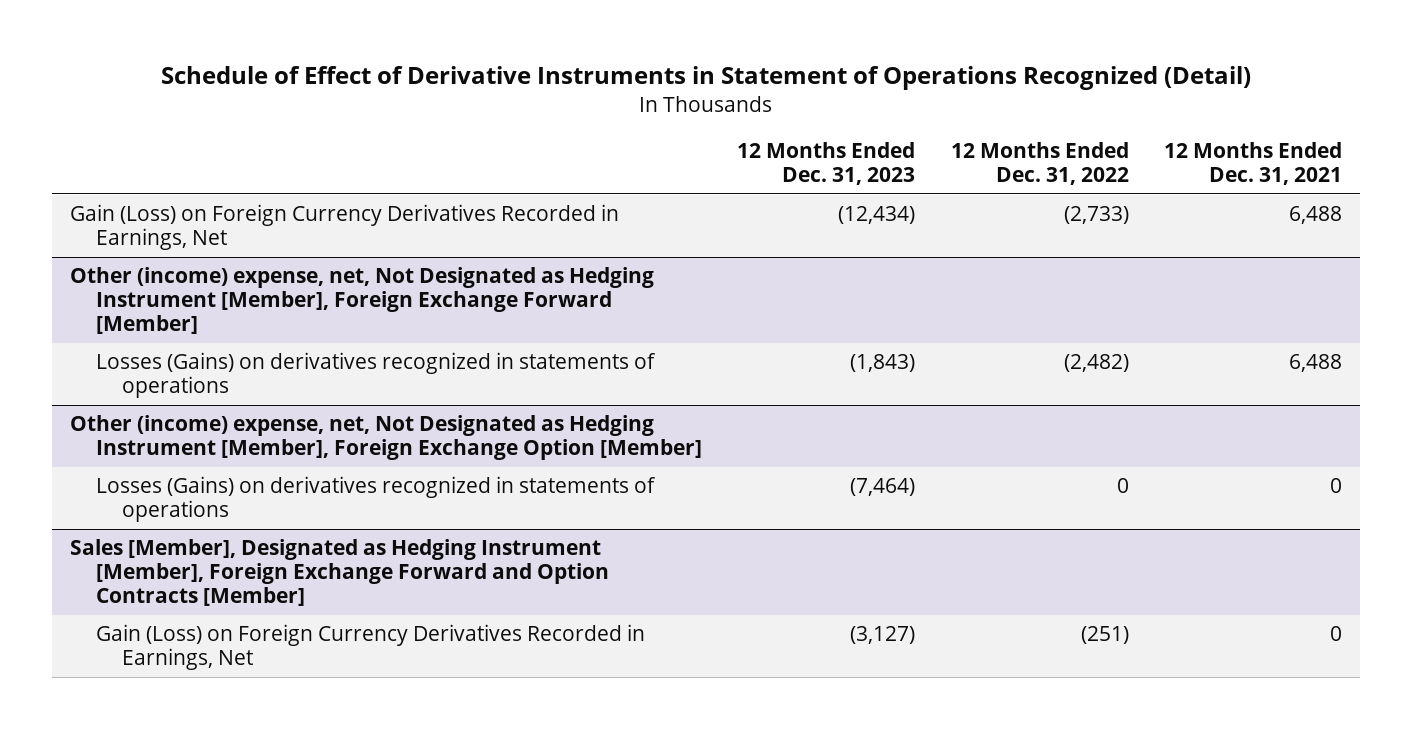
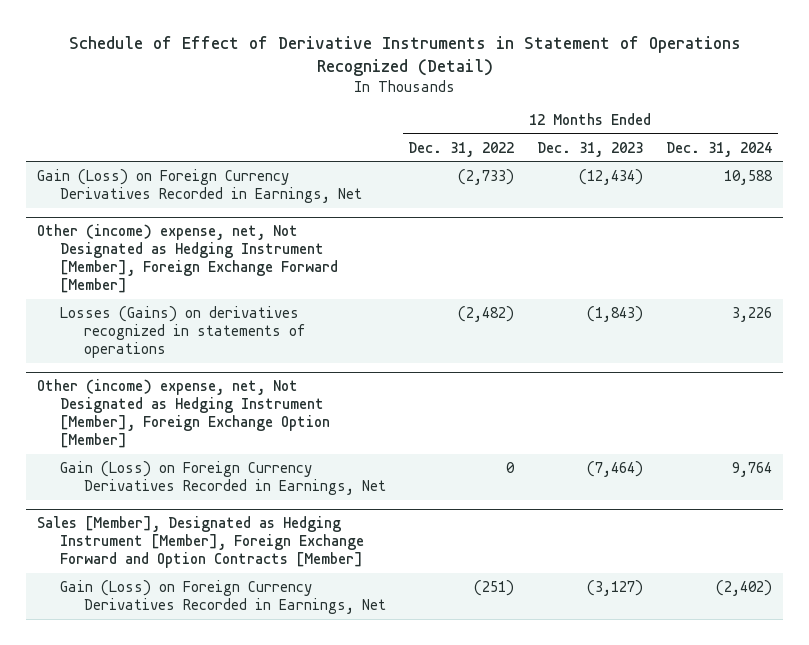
- | 12 Months Ended Dec. 31, 2023 | 12 Months Ended Dec. 31, 2022 | 12 Months Ended Dec. 31, 2021
+ | 12 Months Ended Dec. 31, 2022 | 12 Months Ended Dec. 31, 2023 | 12 Months Ended Dec. 31, 2024
@ Other (income) expense, net, Not Designated as Hedging Instrument [Member], Foreign Exchange Option [Member]
- Losses (Gains) on derivatives recognized in statements of operations | (7,464) | 0 | 0
+ Gain (Loss) on Foreign Currency Derivatives Recorded in Earnings, Net | 0 | (7,464) | 9,764

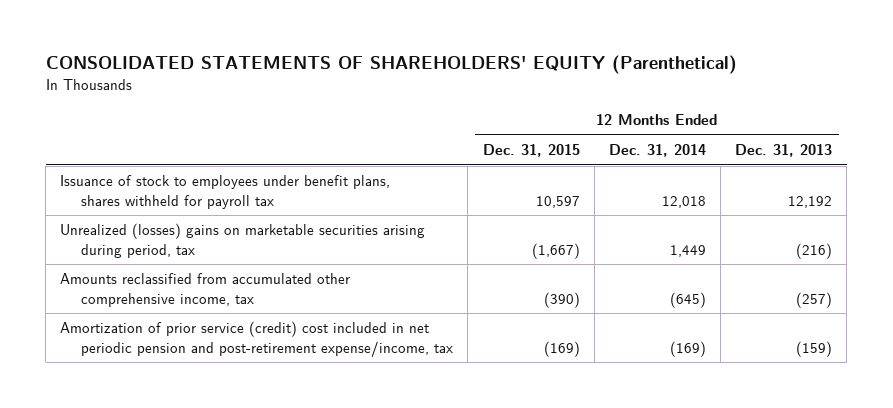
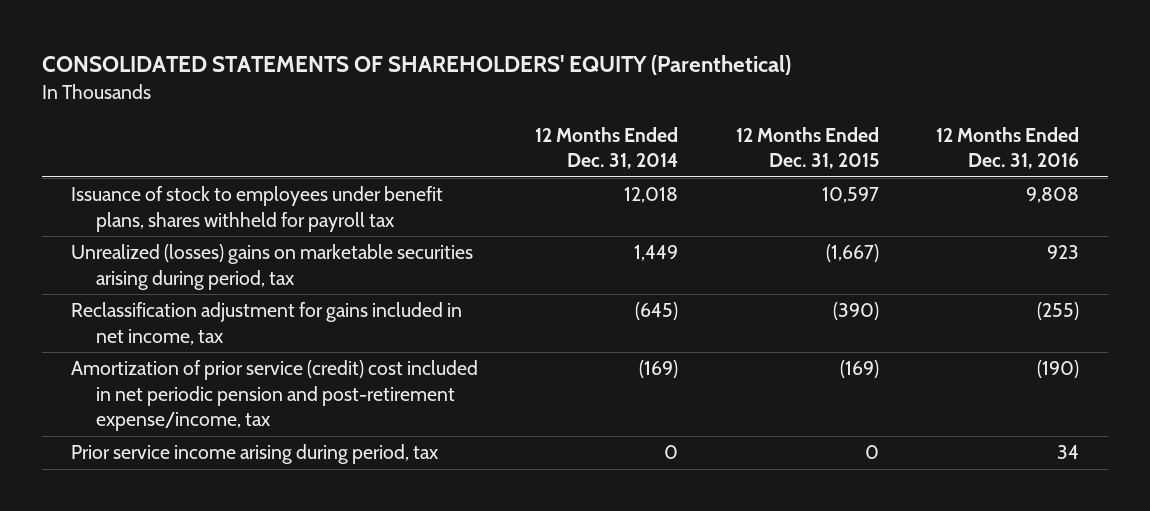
- | 12 Months Ended Dec. 31, 2015 | 12 Months Ended Dec. 31, 2014 | 12 Months Ended Dec. 31, 2013
+ | 12 Months Ended Dec. 31, 2014 | 12 Months Ended Dec. 31, 2015 | 12 Months Ended Dec. 31, 2016
- Amounts reclassified from accumulated other comprehensive income, tax | (390) | (645) | (257)
+ Reclassification adjustment for gains included in net income, tax | (645) | (390) | (255)
+ Prior service income arising during period, tax | 0 | 0 | 34

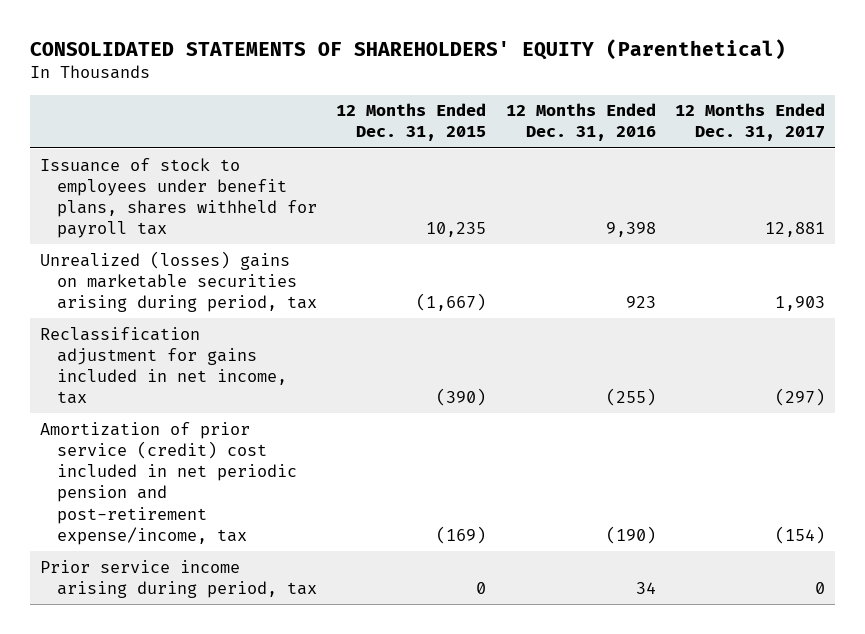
- | 12 Months Ended Dec. 31, 2014 | 12 Months Ended Dec. 31, 2015 | 12 Months Ended Dec. 31, 2016
+ | 12 Months Ended Dec. 31, 2015 | 12 Months Ended Dec. 31, 2016 | 12 Months Ended Dec. 31, 2017
- Issuance of stock to employees under benefit plans, shares withheld for payroll tax | 12,018 | 10,597 | 9,808
+ Issuance of stock to employees under benefit plans, shares withheld for payroll tax | 10,235 | 9,398 | 12,881

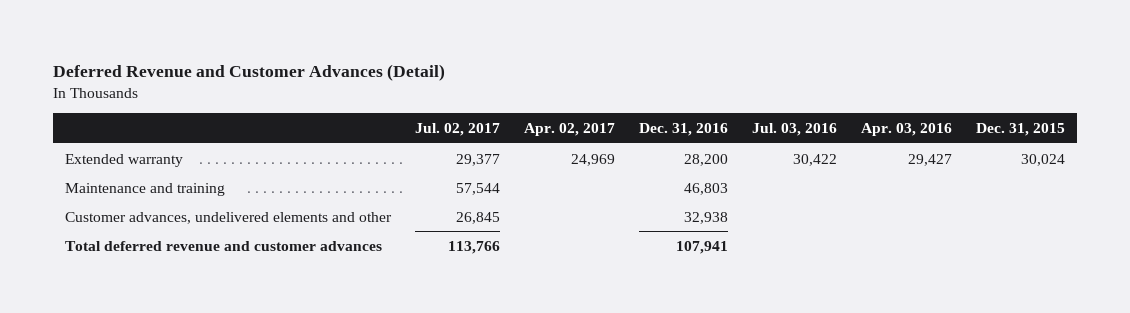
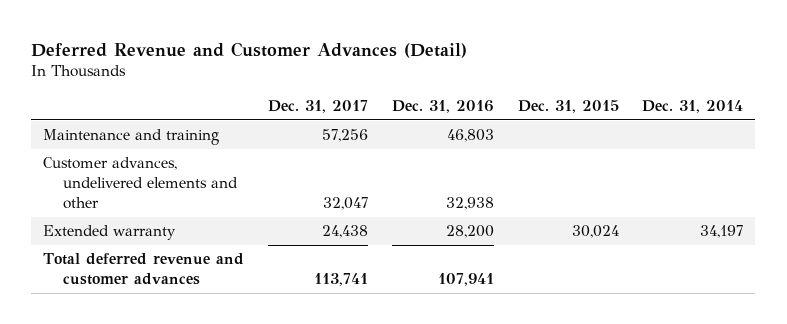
- | Jul. 02, 2017 | Apr. 02, 2017 | Dec. 31, 2016 | Jul. 03, 2016 | Apr. 03, 2016 | Dec. 31, 2015
+ | Dec. 31, 2017 | Dec. 31, 2016 | Dec. 31, 2015 | Dec. 31, 2014
moved down: Extended warranty | 24,438 | 28,200 | 30,024 | 34,197

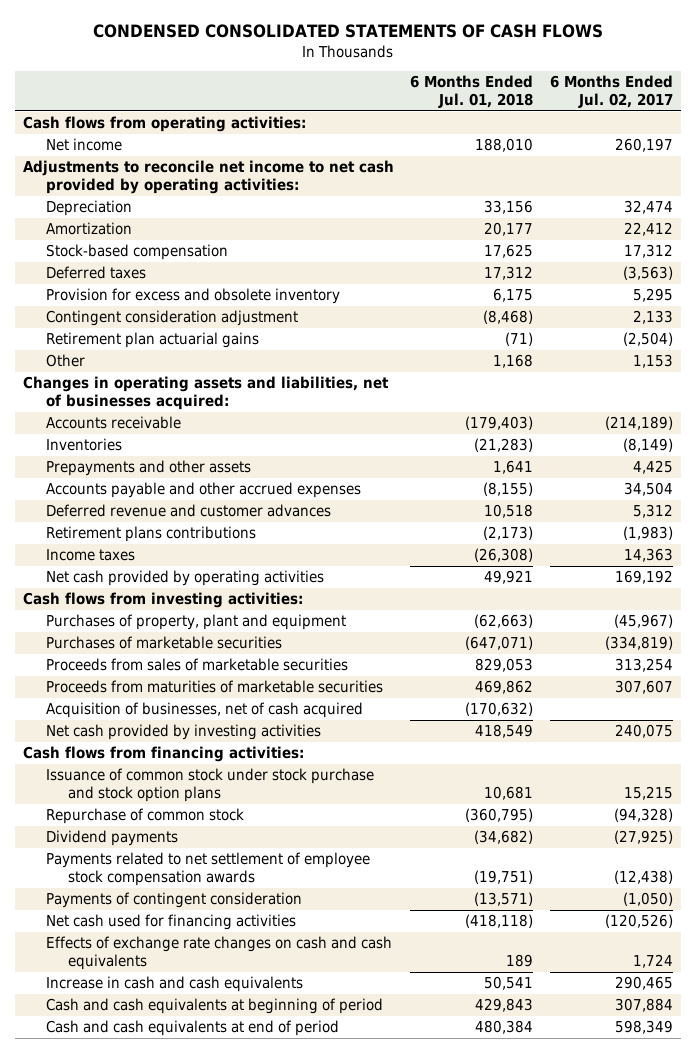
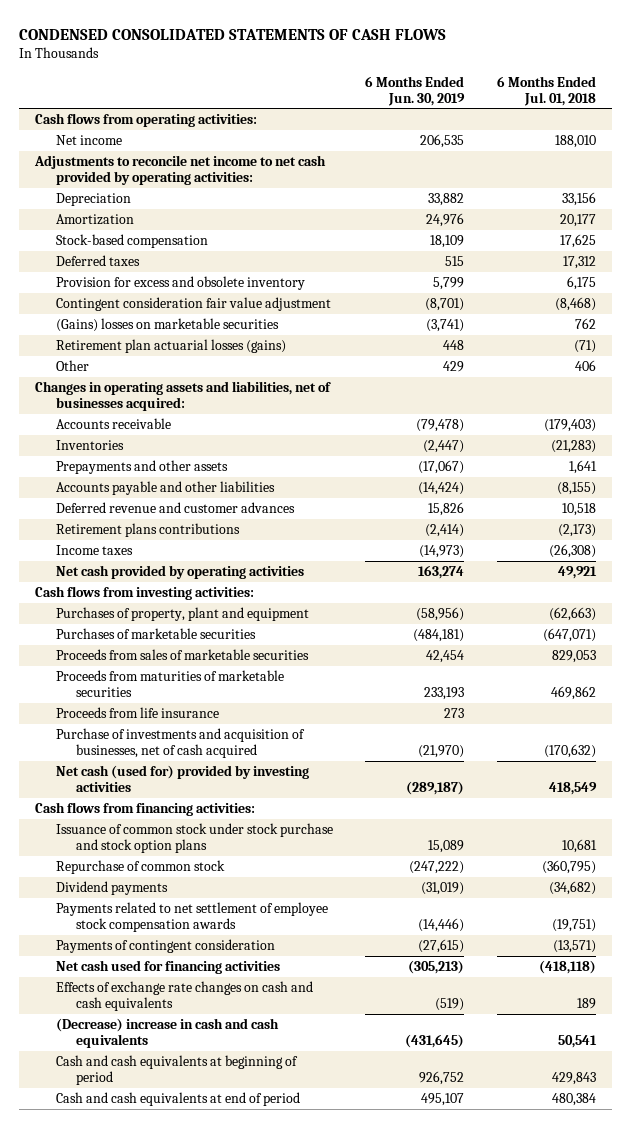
- | 6 Months Ended Jul. 01, 2018 | 6 Months Ended Jul. 02, 2017
+ | 6 Months Ended Jun. 30, 2019 | 6 Months Ended Jul. 01, 2018
- Contingent consideration adjustment | (8,468) | 2,133
- Retirement plan actuarial gains | (71) | (2,504)
- Other | 1,168 | 1,153
+ Contingent consideration fair value adjustment | (8,701) | (8,468)
+ (Gains) losses on marketable securities | (3,741) | 762
+ Retirement plan actuarial losses (gains) | 448 | (71)
+ Other | 429 | 406
- Accounts payable and other accrued expenses | (8,155) | 34,504
+ Accounts payable and other liabilities | (14,424) | (8,155)
- Acquisition of businesses, net of cash acquired | (170,632) |
- Net cash provided by investing activities | 418,549 | 240,075
+ Proceeds from life insurance | 273 |
+ Purchase of investments and acquisition of businesses, net of cash acquired | (21,970) | (170,632)
+ Net cash (used for) provided by investing activities | (289,187) | 418,549
- Increase in cash and cash equivalents | 50,541 | 290,465
+ (Decrease) increase in cash and cash equivalents | (431,645) | 50,541

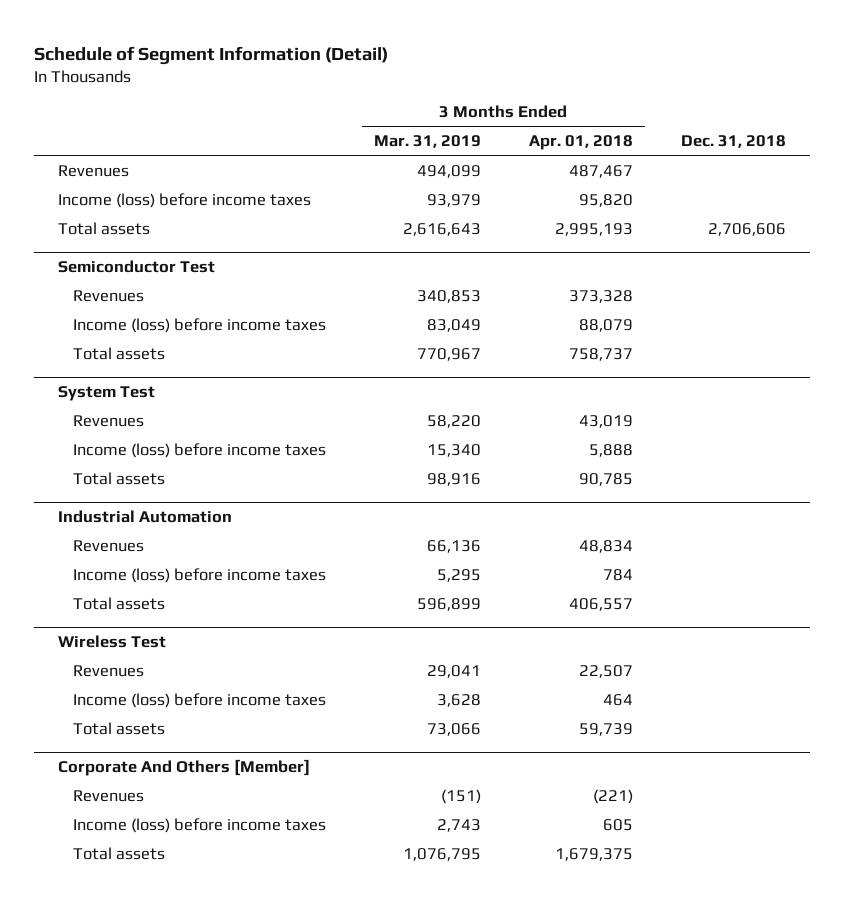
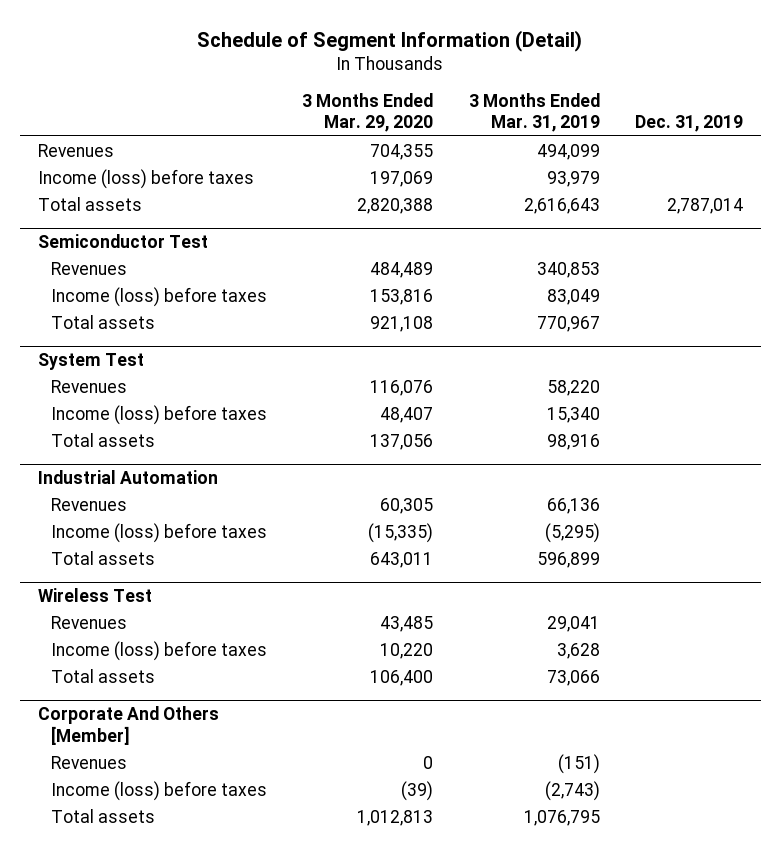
- | 3 Months Ended Mar. 31, 2019 | 3 Months Ended Apr. 01, 2018 | Dec. 31, 2018
+ | 3 Months Ended Mar. 29, 2020 | 3 Months Ended Mar. 31, 2019 | Dec. 31, 2019
- Income (loss) before income taxes | 93,979 | 95,820 |
+ Income (loss) before taxes | 197,069 | 93,979 |
@ Semiconductor Test
- Income (loss) before income taxes | 83,049 | 88,079 |
+ Income (loss) before taxes | 153,816 | 83,049 |
@ System Test
- Income (loss) before income taxes | 15,340 | 5,888 |
+ Income (loss) before taxes | 48,407 | 15,340 |
@ Industrial Automation
- Income (loss) before income taxes | 5,295 | 784 |
+ Income (loss) before taxes | (15,335) | (5,295) |
@ Wireless Test
- Income (loss) before income taxes | 3,628 | 464 |
+ Income (loss) before taxes | 10,220 | 3,628 |
@ Corporate And Others [Member]
- Income (loss) before income taxes | 2,743 | 605 |
+ Income (loss) before taxes | (39) | (2,743) |

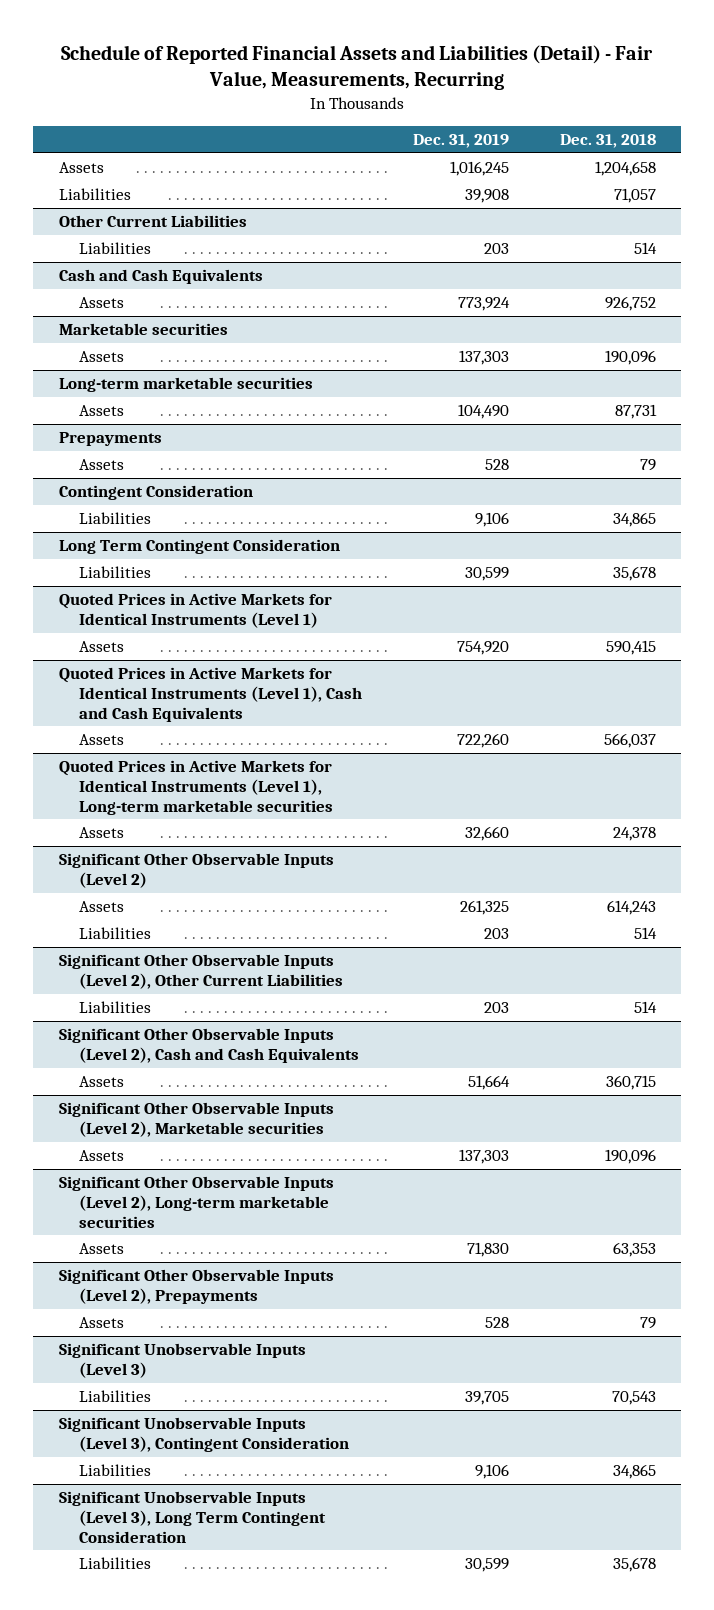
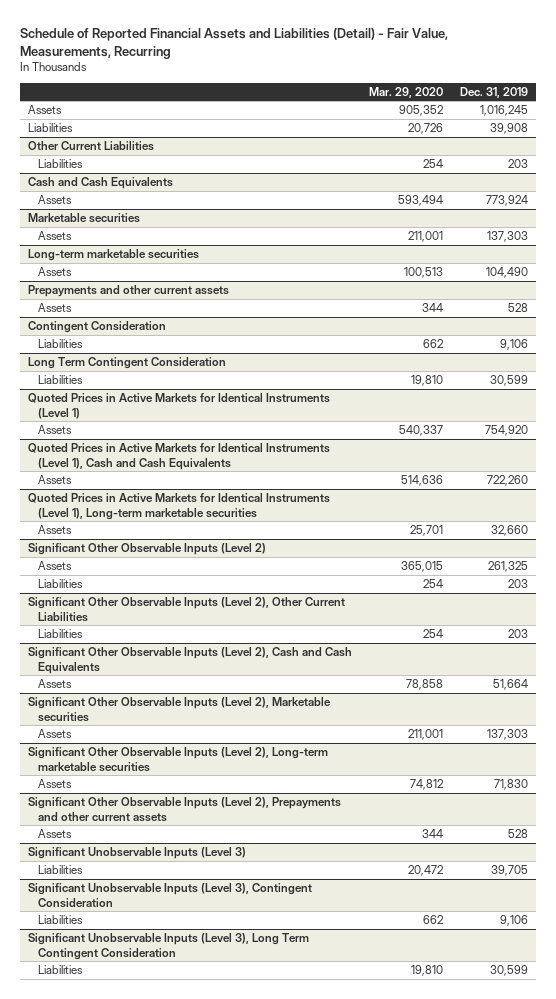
- | Dec. 31, 2019 | Dec. 31, 2018
+ | Mar. 29, 2020 | Dec. 31, 2019
- Prepayments
+ Prepayments and other current assets
- Significant Other Observable Inputs (Level 2), Prepayments
+ Significant Other Observable Inputs (Level 2), Prepayments and other current assets

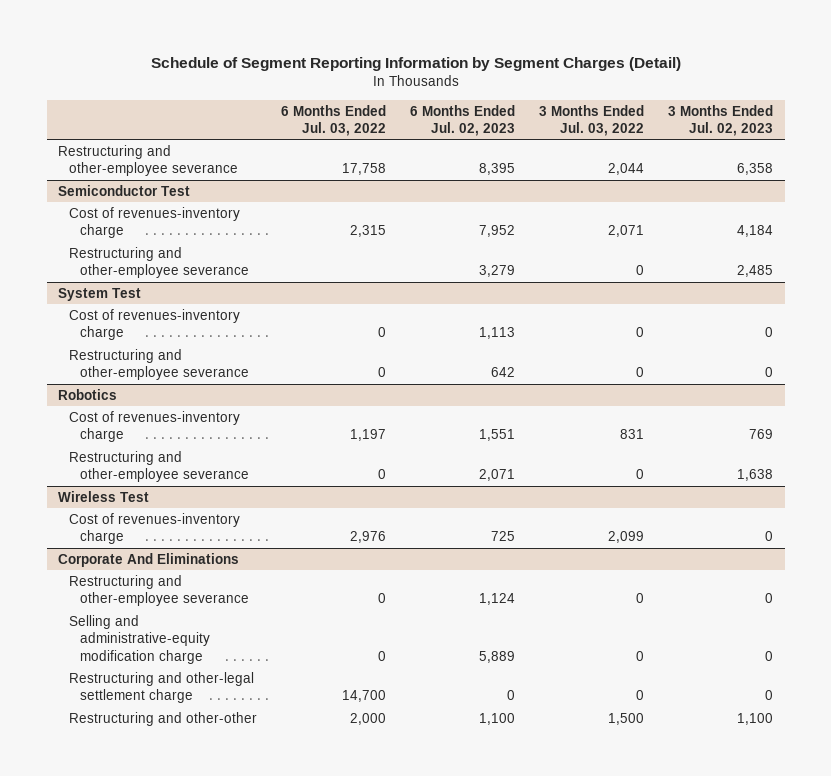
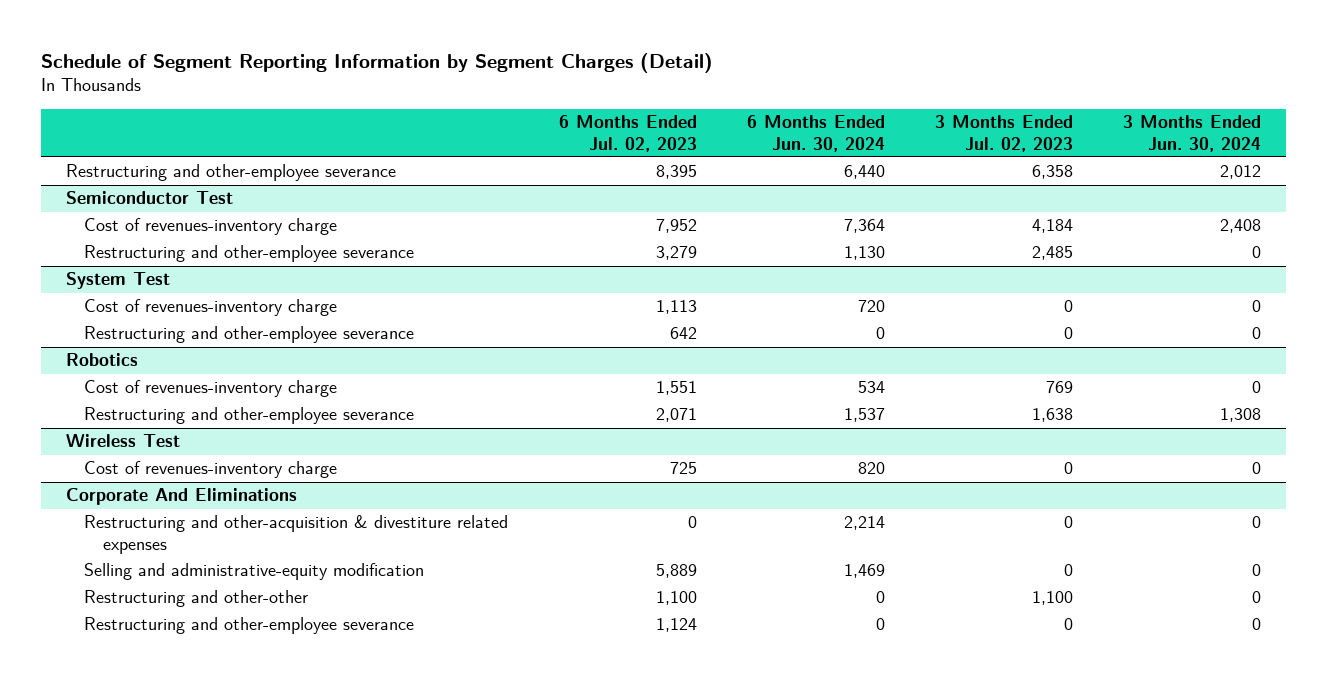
- | 6 Months Ended Jul. 03, 2022 | 6 Months Ended Jul. 02, 2023 | 3 Months Ended Jul. 03, 2022 | 3 Months Ended Jul. 02, 2023
+ | 6 Months Ended Jul. 02, 2023 | 6 Months Ended Jun. 30, 2024 | 3 Months Ended Jul. 02, 2023 | 3 Months Ended Jun. 30, 2024
@ Corporate And Eliminations
- Selling and administrative-equity modification charge | 0 | 5,889 | 0 | 0
- Restructuring and other-legal settlement charge | 14,700 | 0 | 0 | 0
+ Restructuring and other-acquisition & divestiture related expenses | 0 | 2,214 | 0 | 0
+ Selling and administrative-equity modification | 5,889 | 1,469 | 0 | 0
moved down: Restructuring and other-employee severance | 1,124 | 0 | 0 | 0

